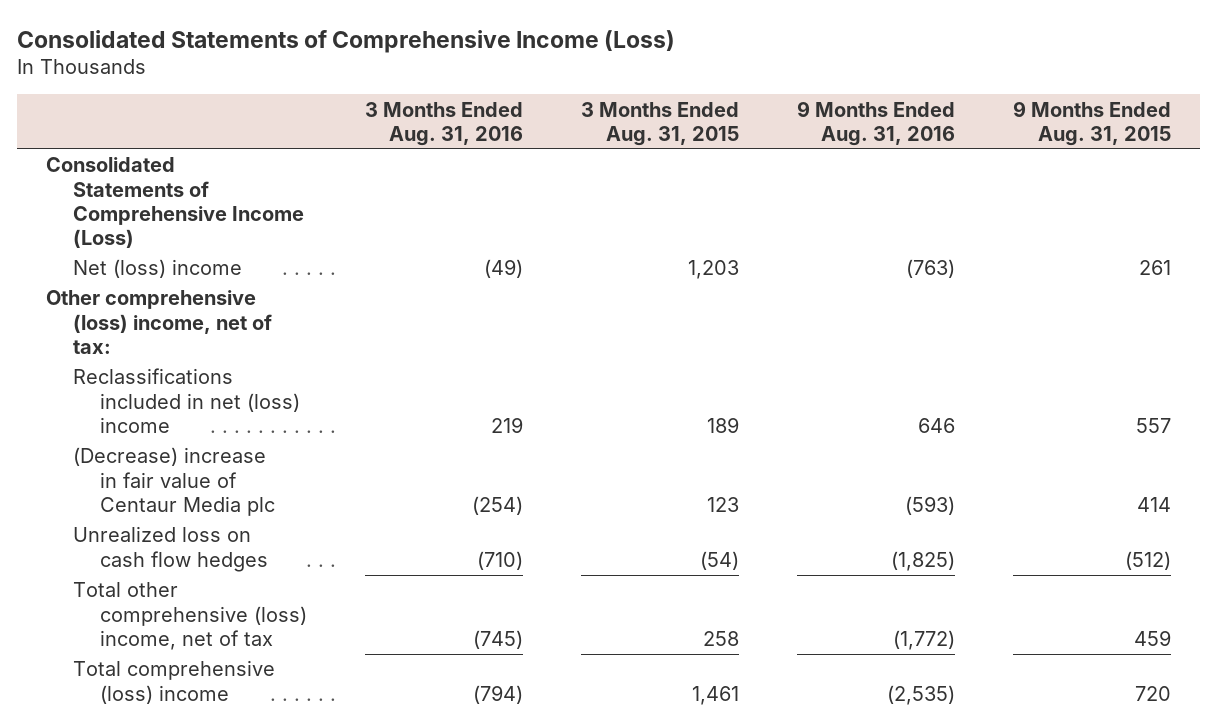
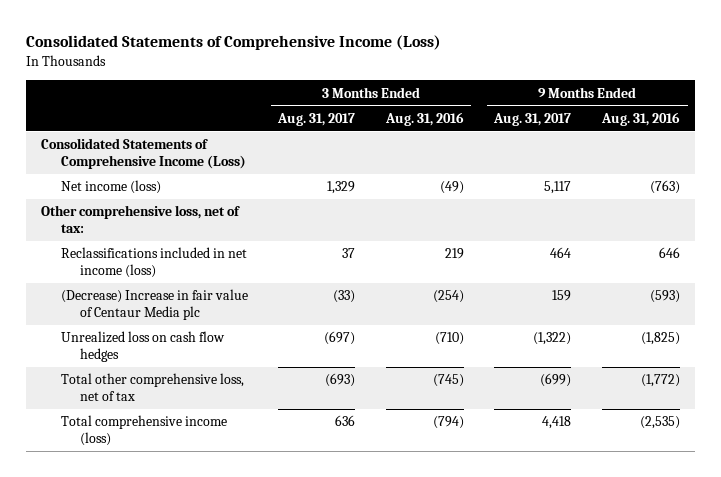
- | 3 Months Ended Aug. 31, 2016 | 3 Months Ended Aug. 31, 2015 | 9 Months Ended Aug. 31, 2016 | 9 Months Ended Aug. 31, 2015
+ | 3 Months Ended Aug. 31, 2017 | 3 Months Ended Aug. 31, 2016 | 9 Months Ended Aug. 31, 2017 | 9 Months Ended Aug. 31, 2016
- Net (loss) income | (49) | 1,203 | (763) | 261
- Other comprehensive (loss) income, net of tax:
- Reclassifications included in net (loss) income | 219 | 189 | 646 | 557
- (Decrease) increase in fair value of Centaur Media plc | (254) | 123 | (593) | 414
+ Net income (loss) | 1,329 | (49) | 5,117 | (763)
+ Other comprehensive loss, net of tax:
+ Reclassifications included in net income (loss) | 37 | 219 | 464 | 646
+ (Decrease) Increase in fair value of Centaur Media plc | (33) | (254) | 159 | (593)
- Total other comprehensive (loss) income, net of tax | (745) | 258 | (1,772) | 459
- Total comprehensive (loss) income | (794) | 1,461 | (2,535) | 720
+ Total other comprehensive loss, net of tax | (693) | (745) | (699) | (1,772)
+ Total comprehensive income (loss) | 636 | (794) | 4,418 | (2,535)

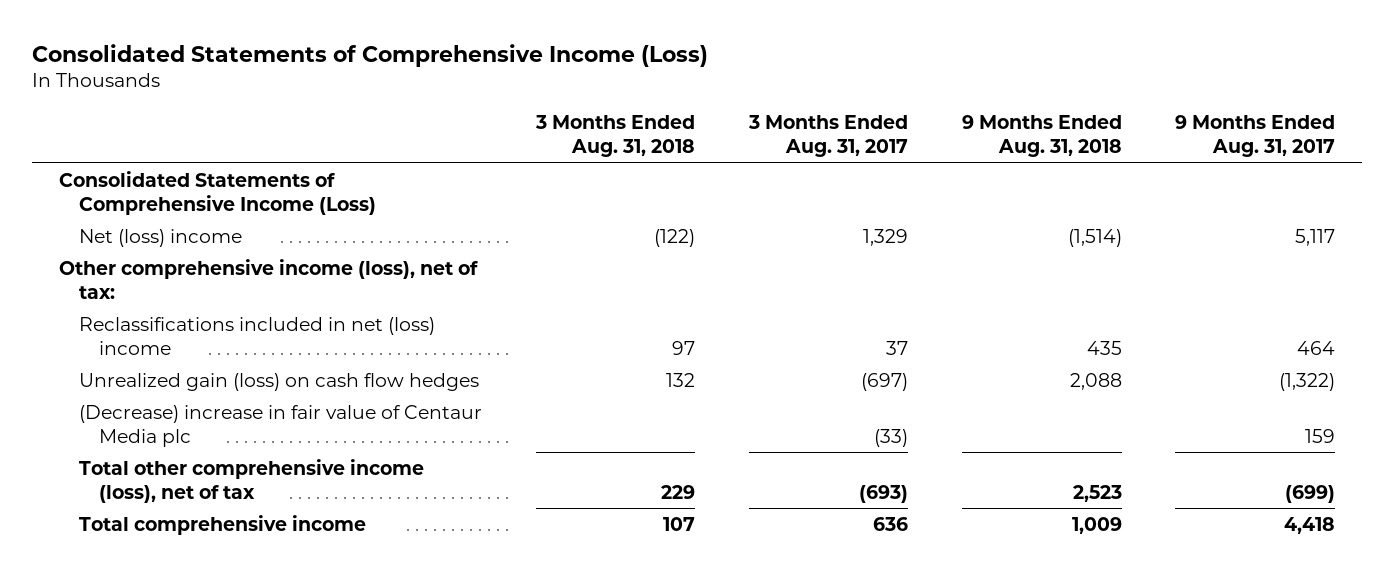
- | 3 Months Ended Aug. 31, 2017 | 3 Months Ended Aug. 31, 2016 | 9 Months Ended Aug. 31, 2017 | 9 Months Ended Aug. 31, 2016
+ | 3 Months Ended Aug. 31, 2018 | 3 Months Ended Aug. 31, 2017 | 9 Months Ended Aug. 31, 2018 | 9 Months Ended Aug. 31, 2017
- Net income (loss) | 1,329 | (49) | 5,117 | (763)
- Other comprehensive loss, net of tax:
- Reclassifications included in net income (loss) | 37 | 219 | 464 | 646
- (Decrease) Increase in fair value of Centaur Media plc | (33) | (254) | 159 | (593)
- Unrealized loss on cash flow hedges | (697) | (710) | (1,322) | (1,825)
- Total other comprehensive loss, net of tax | (693) | (745) | (699) | (1,772)
- Total comprehensive income (loss) | 636 | (794) | 4,418 | (2,535)
+ Net (loss) income | (122) | 1,329 | (1,514) | 5,117
+ Other comprehensive income (loss), net of tax:
+ Reclassifications included in net (loss) income | 97 | 37 | 435 | 464
+ Unrealized gain (loss) on cash flow hedges | 132 | (697) | 2,088 | (1,322)
+ (Decrease) increase in fair value of Centaur Media plc | | (33) | | 159
+ Total other comprehensive income (loss), net of tax | 229 | (693) | 2,523 | (699)
+ Total comprehensive income | 107 | 636 | 1,009 | 4,418

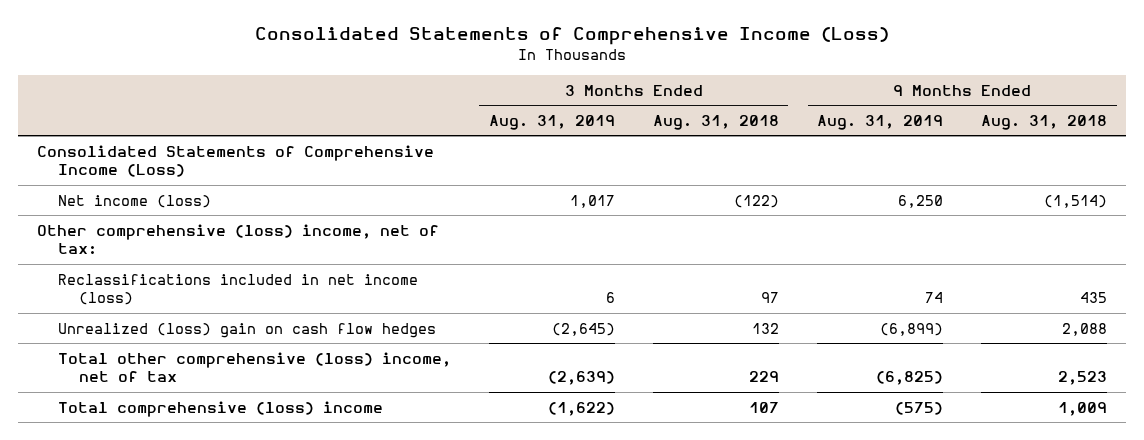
- | 3 Months Ended Aug. 31, 2018 | 3 Months Ended Aug. 31, 2017 | 9 Months Ended Aug. 31, 2018 | 9 Months Ended Aug. 31, 2017
+ | 3 Months Ended Aug. 31, 2019 | 3 Months Ended Aug. 31, 2018 | 9 Months Ended Aug. 31, 2019 | 9 Months Ended Aug. 31, 2018
- Net (loss) income | (122) | 1,329 | (1,514) | 5,117
- Other comprehensive income (loss), net of tax:
- Reclassifications included in net (loss) income | 97 | 37 | 435 | 464
- Unrealized gain (loss) on cash flow hedges | 132 | (697) | 2,088 | (1,322)
- (Decrease) increase in fair value of Centaur Media plc | | (33) | | 159
- Total other comprehensive income (loss), net of tax | 229 | (693) | 2,523 | (699)
- Total comprehensive income | 107 | 636 | 1,009 | 4,418
+ Net income (loss) | 1,017 | (122) | 6,250 | (1,514)
+ Other comprehensive (loss) income, net of tax:
+ Reclassifications included in net income (loss) | 6 | 97 | 74 | 435
+ Unrealized (loss) gain on cash flow hedges | (2,645) | 132 | (6,899) | 2,088
+ Total other comprehensive (loss) income, net of tax | (2,639) | 229 | (6,825) | 2,523
+ Total comprehensive (loss) income | (1,622) | 107 | (575) | 1,009

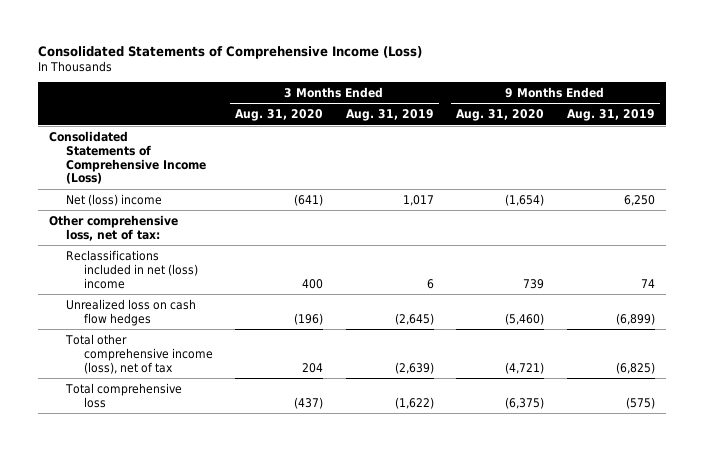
- | 3 Months Ended Aug. 31, 2019 | 3 Months Ended Aug. 31, 2018 | 9 Months Ended Aug. 31, 2019 | 9 Months Ended Aug. 31, 2018
+ | 3 Months Ended Aug. 31, 2020 | 3 Months Ended Aug. 31, 2019 | 9 Months Ended Aug. 31, 2020 | 9 Months Ended Aug. 31, 2019
- Net income (loss) | 1,017 | (122) | 6,250 | (1,514)
- Other comprehensive (loss) income, net of tax:
- Reclassifications included in net income (loss) | 6 | 97 | 74 | 435
- Unrealized (loss) gain on cash flow hedges | (2,645) | 132 | (6,899) | 2,088
- Total other comprehensive (loss) income, net of tax | (2,639) | 229 | (6,825) | 2,523
- Total comprehensive (loss) income | (1,622) | 107 | (575) | 1,009
+ Net (loss) income | (641) | 1,017 | (1,654) | 6,250
+ Other comprehensive loss, net of tax:
+ Reclassifications included in net (loss) income | 400 | 6 | 739 | 74
+ Unrealized loss on cash flow hedges | (196) | (2,645) | (5,460) | (6,899)
+ Total other comprehensive income (loss), net of tax | 204 | (2,639) | (4,721) | (6,825)
+ Total comprehensive loss | (437) | (1,622) | (6,375) | (575)

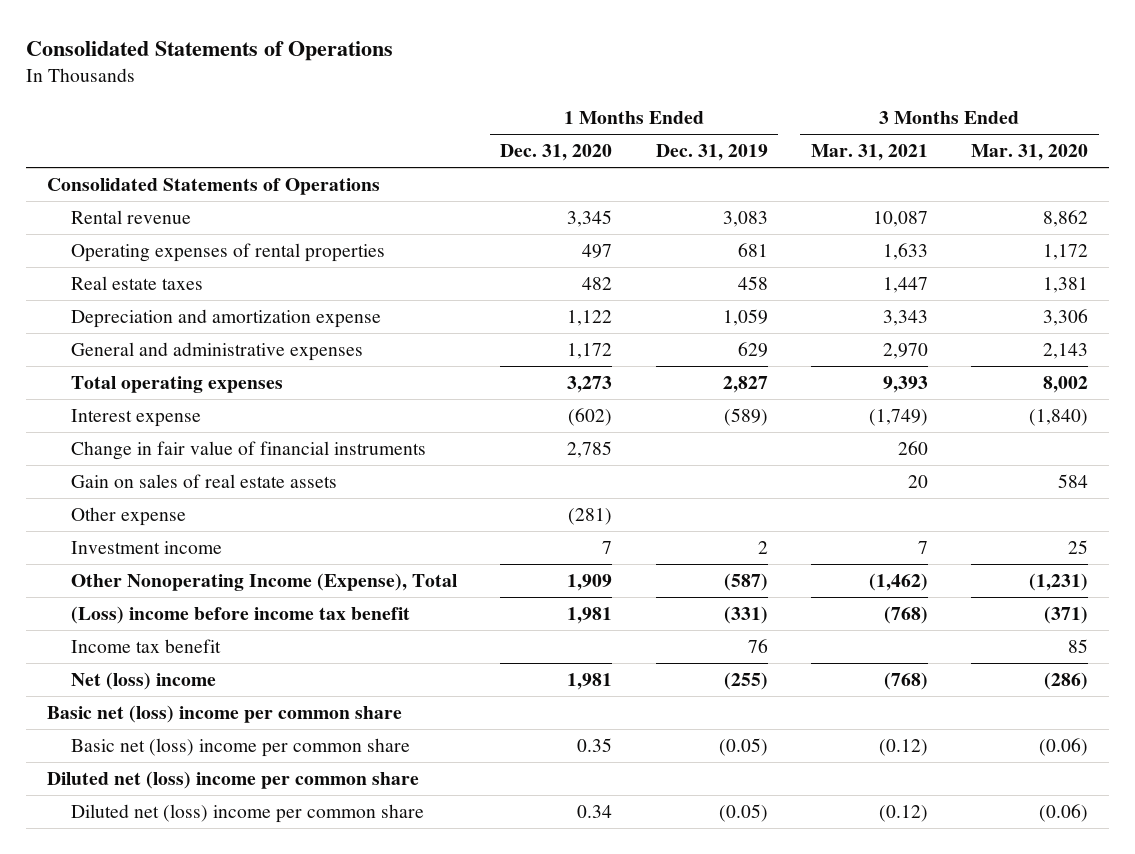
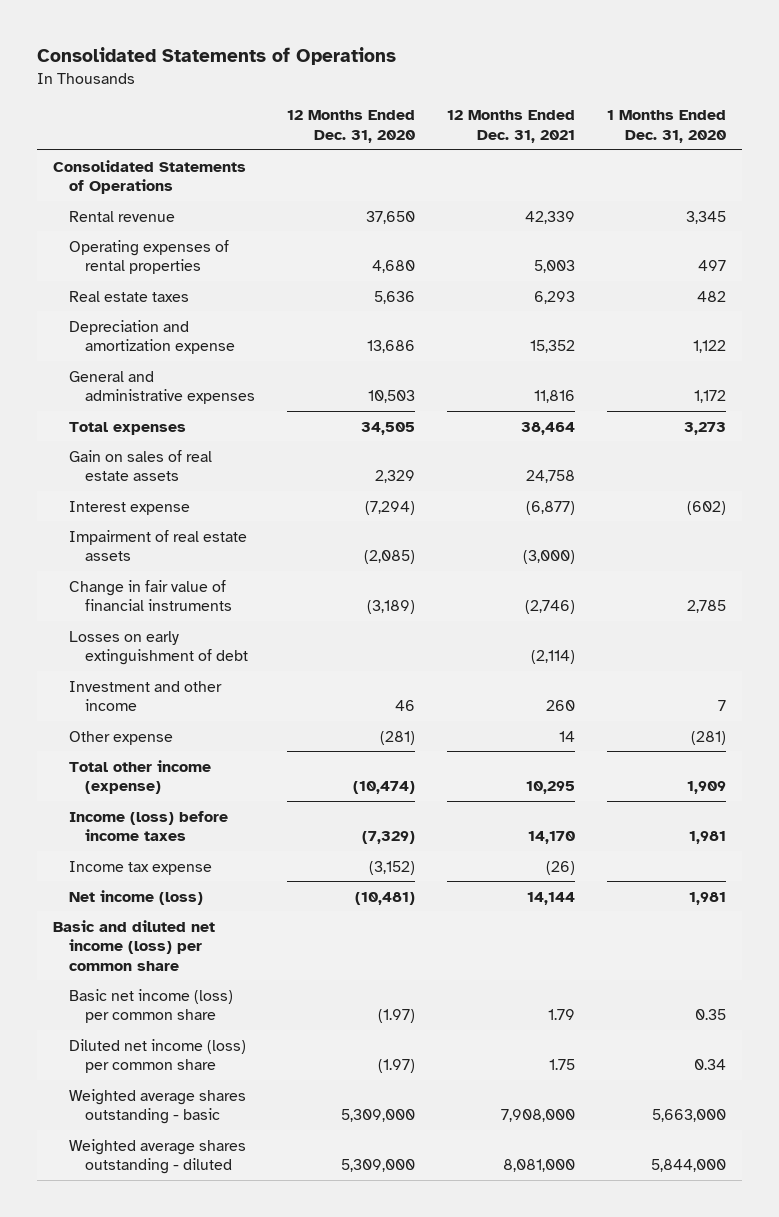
- | 1 Months Ended Dec. 31, 2020 | 1 Months Ended Dec. 31, 2019 | 3 Months Ended Mar. 31, 2021 | 3 Months Ended Mar. 31, 2020
+ | 12 Months Ended Dec. 31, 2020 | 12 Months Ended Dec. 31, 2021 | 1 Months Ended Dec. 31, 2020
- Total operating expenses | 3,273 | 2,827 | 9,393 | 8,002
+ Total expenses | 34,505 | 38,464 | 3,273
moved up: Gain on sales of real estate assets | 2,329 | 24,758 |
+ Impairment of real estate assets | (2,085) | (3,000) |
+ Losses on early extinguishment of debt | | (2,114) |
+ Investment and other income | 46 | 260 | 7
- Investment income | 7 | 2 | 7 | 25
- Other Nonoperating Income (Expense), Total | 1,909 | (587) | (1,462) | (1,231)
- (Loss) income before income tax benefit | 1,981 | (331) | (768) | (371)
- Income tax benefit | | 76 | | 85
- Net (loss) income | 1,981 | (255) | (768) | (286)
- Basic net (loss) income per common share
- Basic net (loss) income per common share | 0.35 | (0.05) | (0.12) | (0.06)
- Diluted net (loss) income per common share
- Diluted net (loss) income per common share | 0.34 | (0.05) | (0.12) | (0.06)
+ Total other income (expense) | (10,474) | 10,295 | 1,909
+ Income (loss) before income taxes | (7,329) | 14,170 | 1,981
+ Income tax expense | (3,152) | (26) |
+ Net income (loss) | (10,481) | 14,144 | 1,981
+ Basic and diluted net income (loss) per common share
+ Basic net income (loss) per common share | (1.97) | 1.79 | 0.35
+ Diluted net income (loss) per common share | (1.97) | 1.75 | 0.34
+ Weighted average shares outstanding - basic | 5,309,000 | 7,908,000 | 5,663,000
+ Weighted average shares outstanding - diluted | 5,309,000 | 8,081,000 | 5,844,000

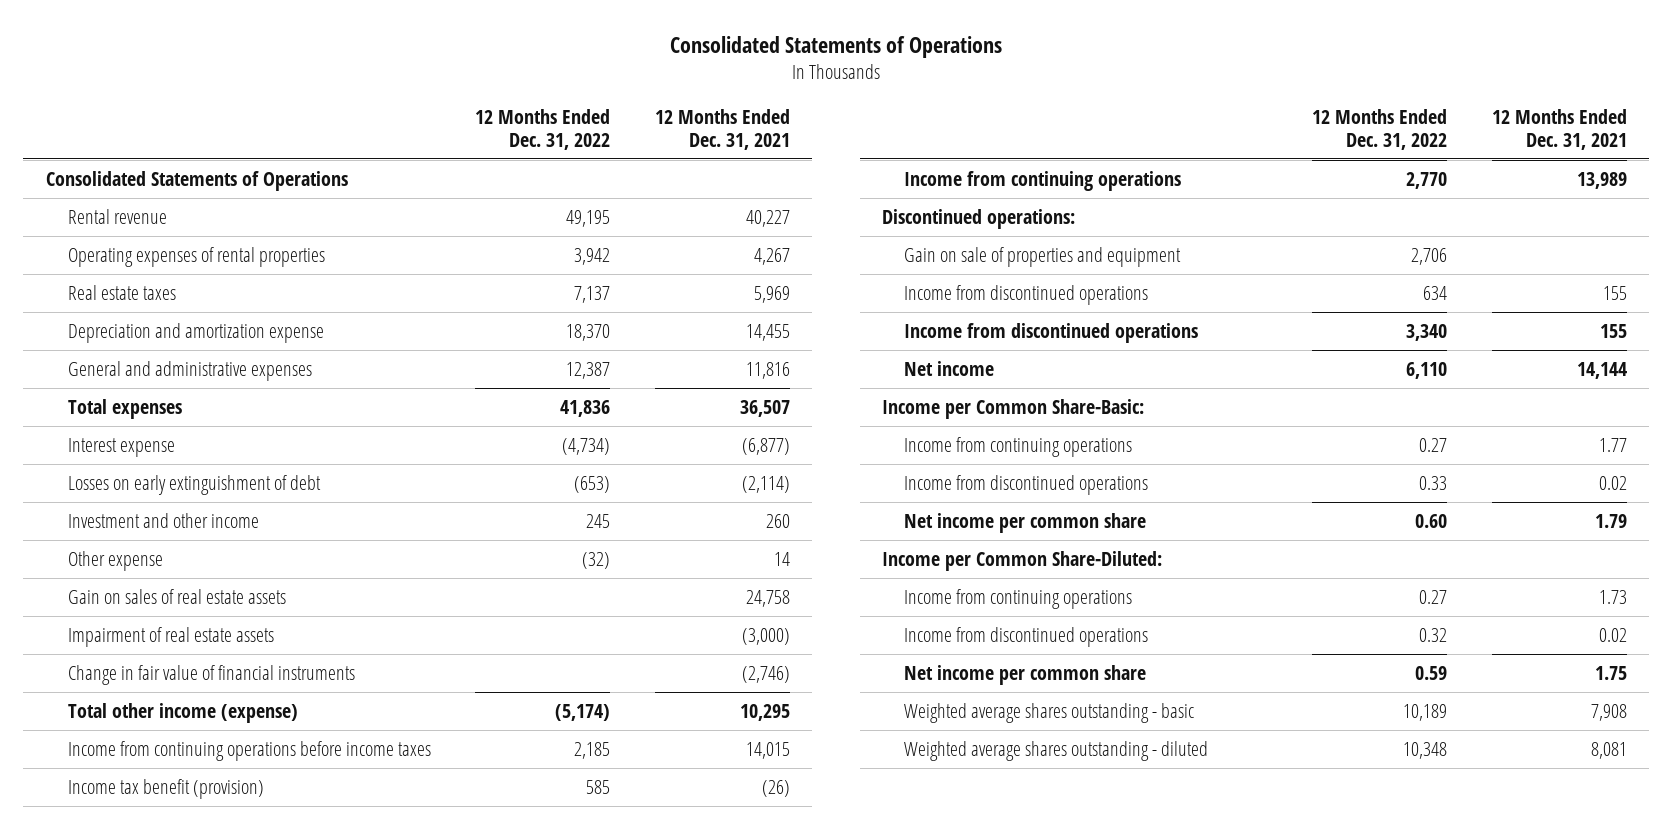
- | 12 Months Ended Dec. 31, 2020 | 12 Months Ended Dec. 31, 2021 | 1 Months Ended Dec. 31, 2020
+ | 12 Months Ended Dec. 31, 2022 | 12 Months Ended Dec. 31, 2021
- Rental revenue | 37,650 | 42,339 | 3,345
- Operating expenses of rental properties | 4,680 | 5,003 | 497
- Real estate taxes | 5,636 | 6,293 | 482
- Depreciation and amortization expense | 13,686 | 15,352 | 1,122
+ Rental revenue | 49,195 | 40,227
+ Operating expenses of rental properties | 3,942 | 4,267
+ Real estate taxes | 7,137 | 5,969
+ Depreciation and amortization expense | 18,370 | 14,455
- Total expenses | 34,505 | 38,464 | 3,273
+ Total expenses | 41,836 | 36,507
moved down: Gain on sales of real estate assets | | 24,758
moved down: Impairment of real estate assets | | (3,000)
moved down: Change in fair value of financial instruments | | (2,746)
- Income (loss) before income taxes | (7,329) | 14,170 | 1,981
- Income tax expense | (3,152) | (26) |
- Net income (loss) | (10,481) | 14,144 | 1,981
- Basic and diluted net income (loss) per common share
- Basic net income (loss) per common share | (1.97) | 1.79 | 0.35
- Diluted net income (loss) per common share | (1.97) | 1.75 | 0.34
- Weighted average shares outstanding - basic | 5,309,000 | 7,908,000 | 5,663,000
- Weighted average shares outstanding - diluted | 5,309,000 | 8,081,000 | 5,844,000
+ Income from continuing operations before income taxes | 2,185 | 14,015
+ Income tax benefit (provision) | 585 | (26)
+ Income from continuing operations | 2,770 | 13,989
+ Discontinued operations:
+ Gain on sale of properties and equipment | 2,706 |
+ Income from discontinued operations | 634 | 155
+ Income from discontinued operations | 3,340 | 155
+ Net income | 6,110 | 14,144
+ Income per Common Share-Basic:
+ Income from continuing operations | 0.27 | 1.77
+ Income from discontinued operations | 0.33 | 0.02
+ Net income per common share | 0.60 | 1.79
+ Income per Common Share-Diluted:
+ Income from continuing operations | 0.27 | 1.73
+ Income from discontinued operations | 0.32 | 0.02
+ Net income per common share | 0.59 | 1.75
+ Weighted average shares outstanding - basic | 10,189 | 7,908
+ Weighted average shares outstanding - diluted | 10,348 | 8,081

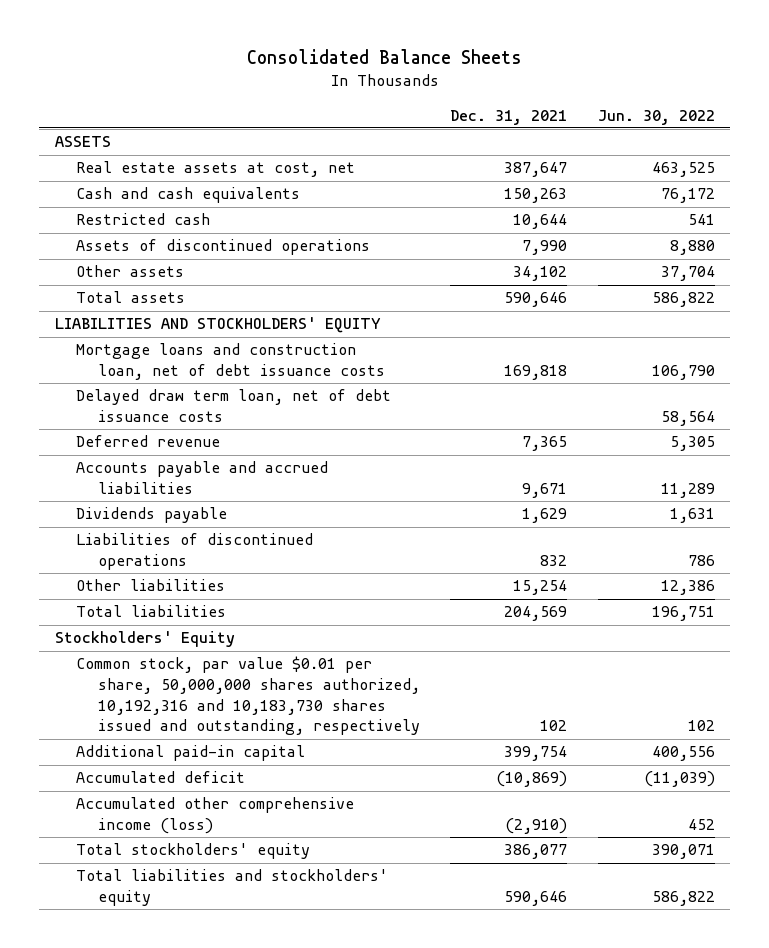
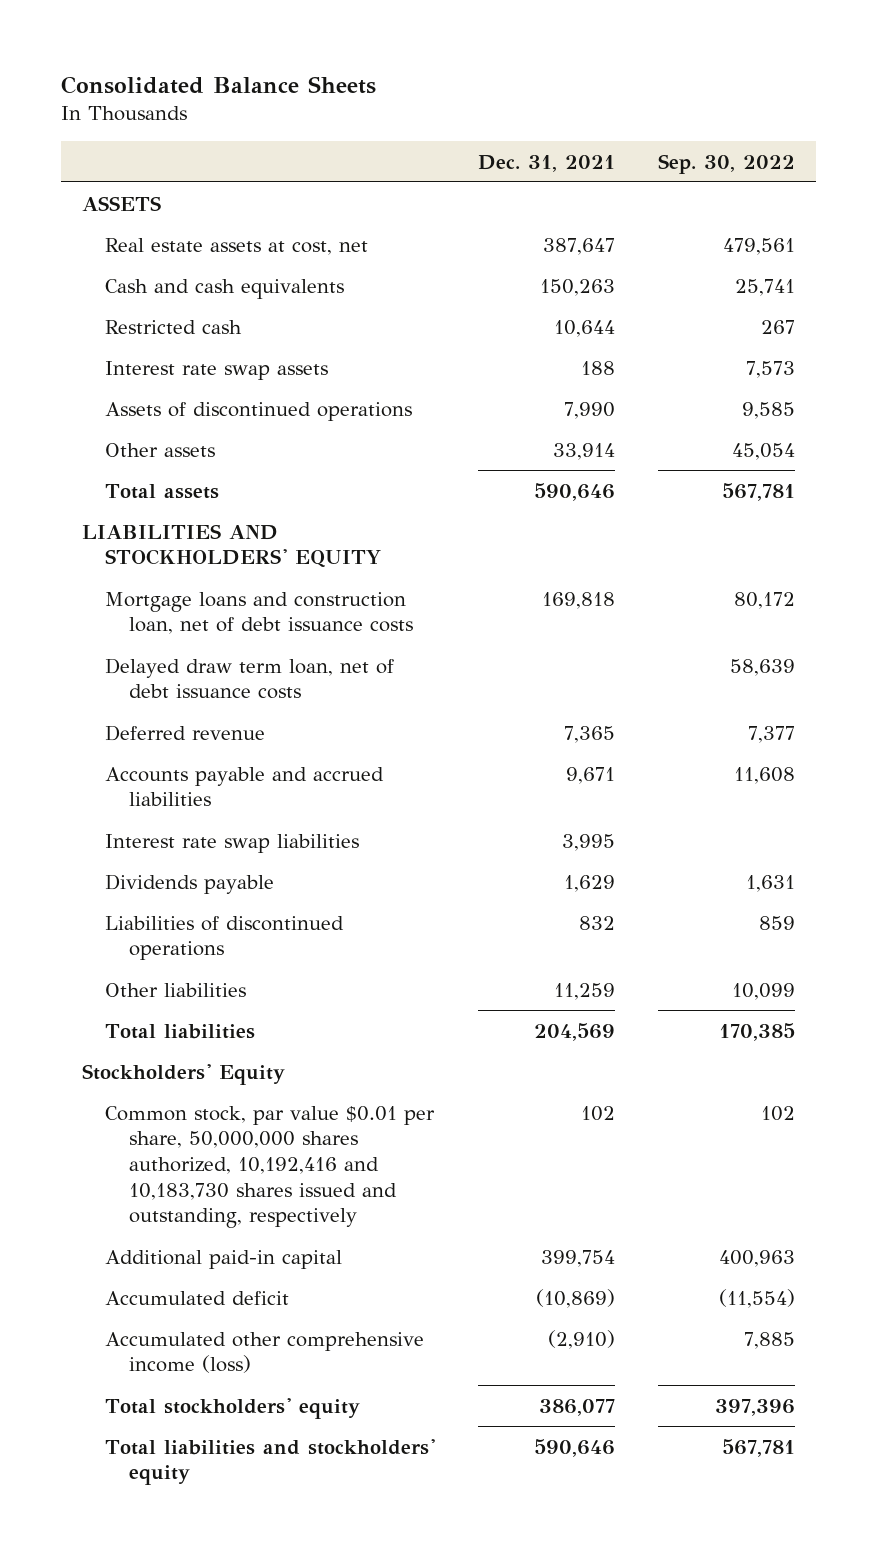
- | Dec. 31, 2021 | Jun. 30, 2022
+ | Dec. 31, 2021 | Sep. 30, 2022
+ Interest rate swap assets | 188 | 7,573
- Other assets | 34,102 | 37,704
+ Other assets | 33,914 | 45,054
+ Interest rate swap liabilities | 3,995 |
- Other liabilities | 15,254 | 12,386
+ Other liabilities | 11,259 | 10,099
- Common stock, par value $0.01 per share, 50,000,000 shares authorized, 10,192,316 and 10,183,730 shares issued and outstanding, respectively | 102 | 102
+ Common stock, par value $0.01 per share, 50,000,000 shares authorized, 10,192,416 and 10,183,730 shares issued and outstanding, respectively | 102 | 102

